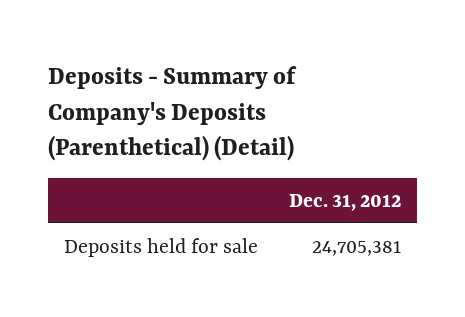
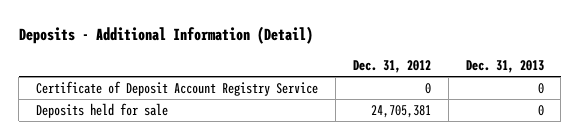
- Deposits - Summary of Company's Deposits (Parenthetical) (Detail)
+ Deposits - Additional Information (Detail)
- | Dec. 31, 2012
+ | Dec. 31, 2012 | Dec. 31, 2013
+ Certificate of Deposit Account Registry Service | 0 | 0

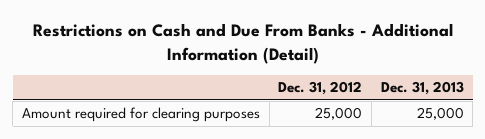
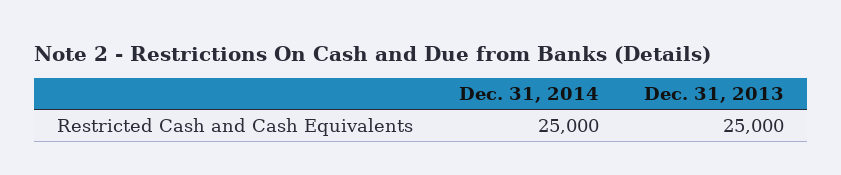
- Restrictions on Cash and Due From Banks - Additional Information (Detail)
+ Note 2 - Restrictions On Cash and Due from Banks (Details)
- | Dec. 31, 2012 | Dec. 31, 2013
+ | Dec. 31, 2014 | Dec. 31, 2013
- Amount required for clearing purposes | 25,000 | 25,000
+ Restricted Cash and Cash Equivalents | 25,000 | 25,000

